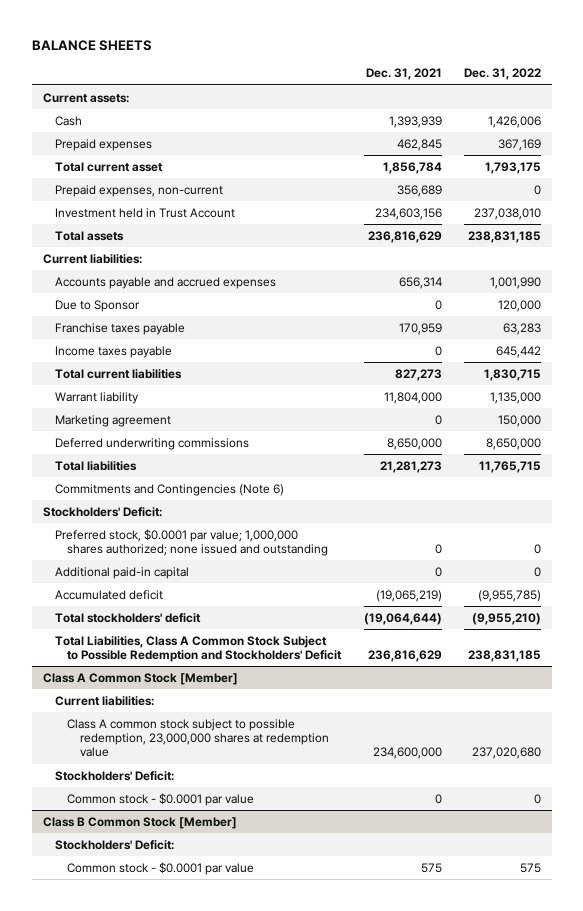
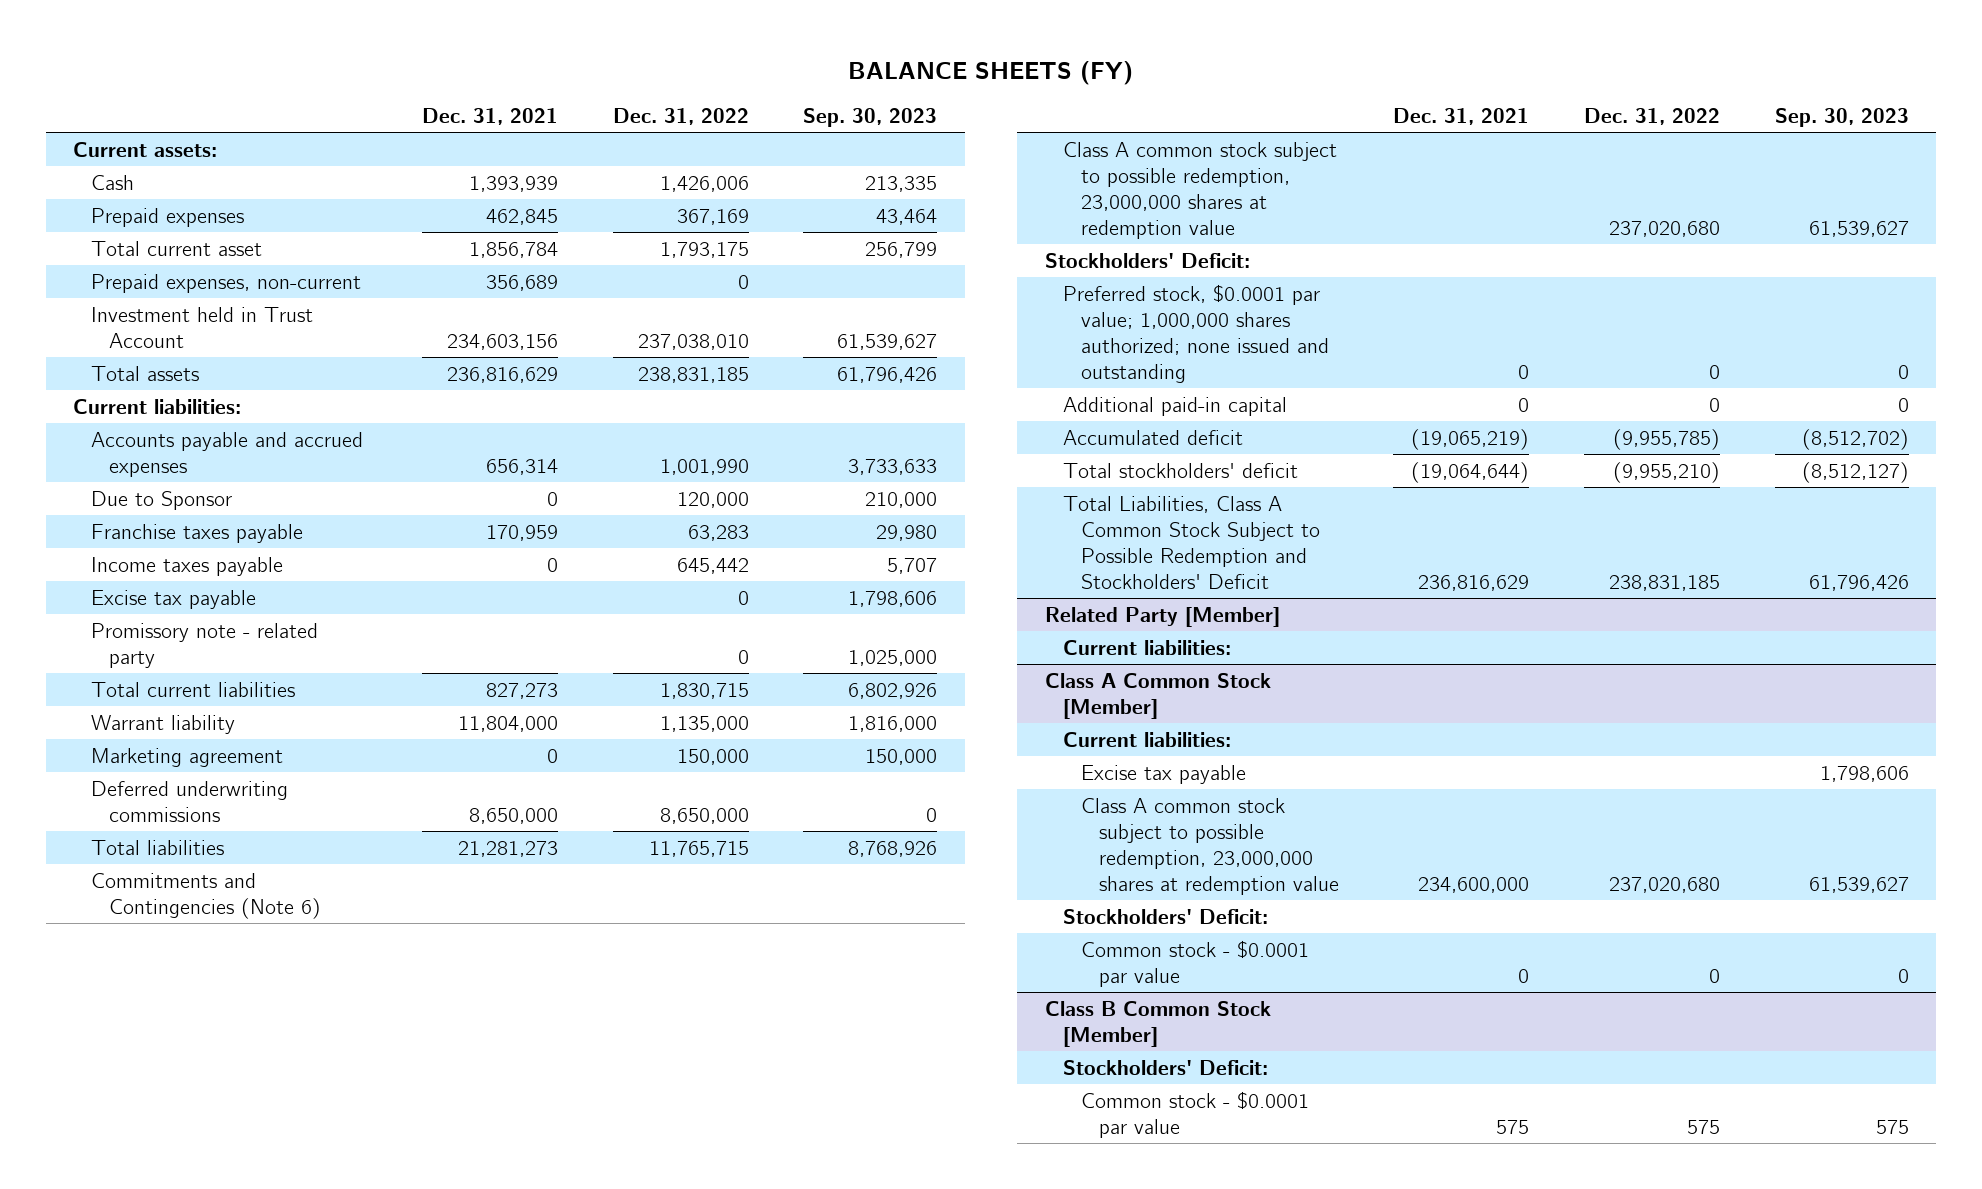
- BALANCE SHEETS
+ BALANCE SHEETS (FY)
- | Dec. 31, 2021 | Dec. 31, 2022
+ | Dec. 31, 2021 | Dec. 31, 2022 | Sep. 30, 2023
+ Excise tax payable | | 0 | 1,798,606
+ Promissory note - related party | | 0 | 1,025,000
+ Class A common stock subject to possible redemption, 23,000,000 shares at redemption value | | 237,020,680 | 61,539,627
+ Related Party [Member]
+ Current liabilities:
@ Class A Common Stock [Member]
+ Excise tax payable | | | 1,798,606

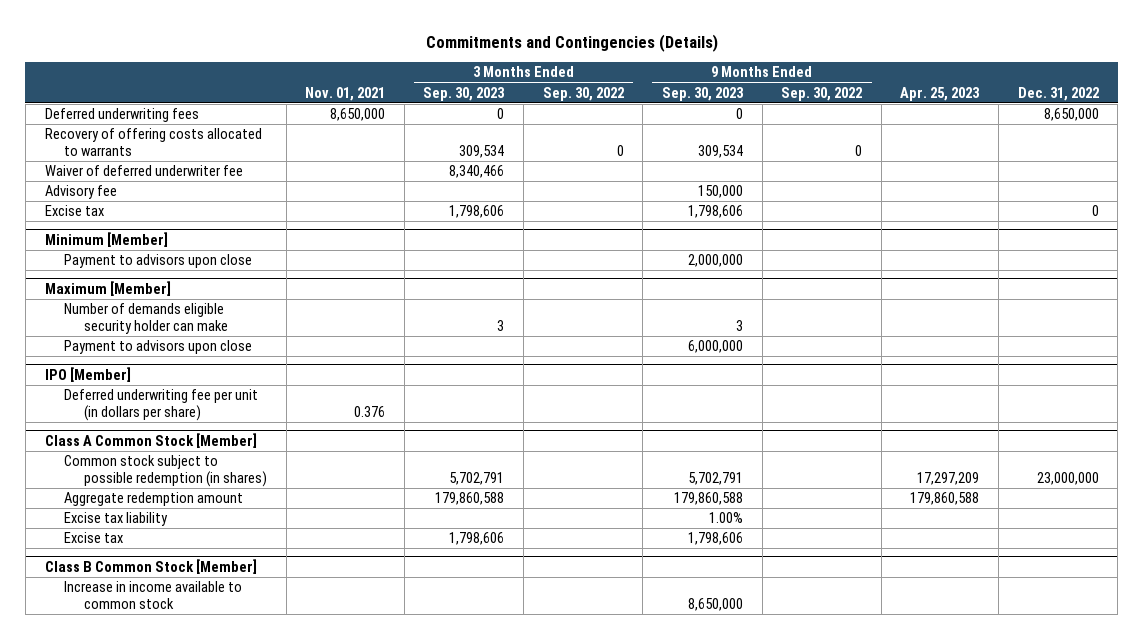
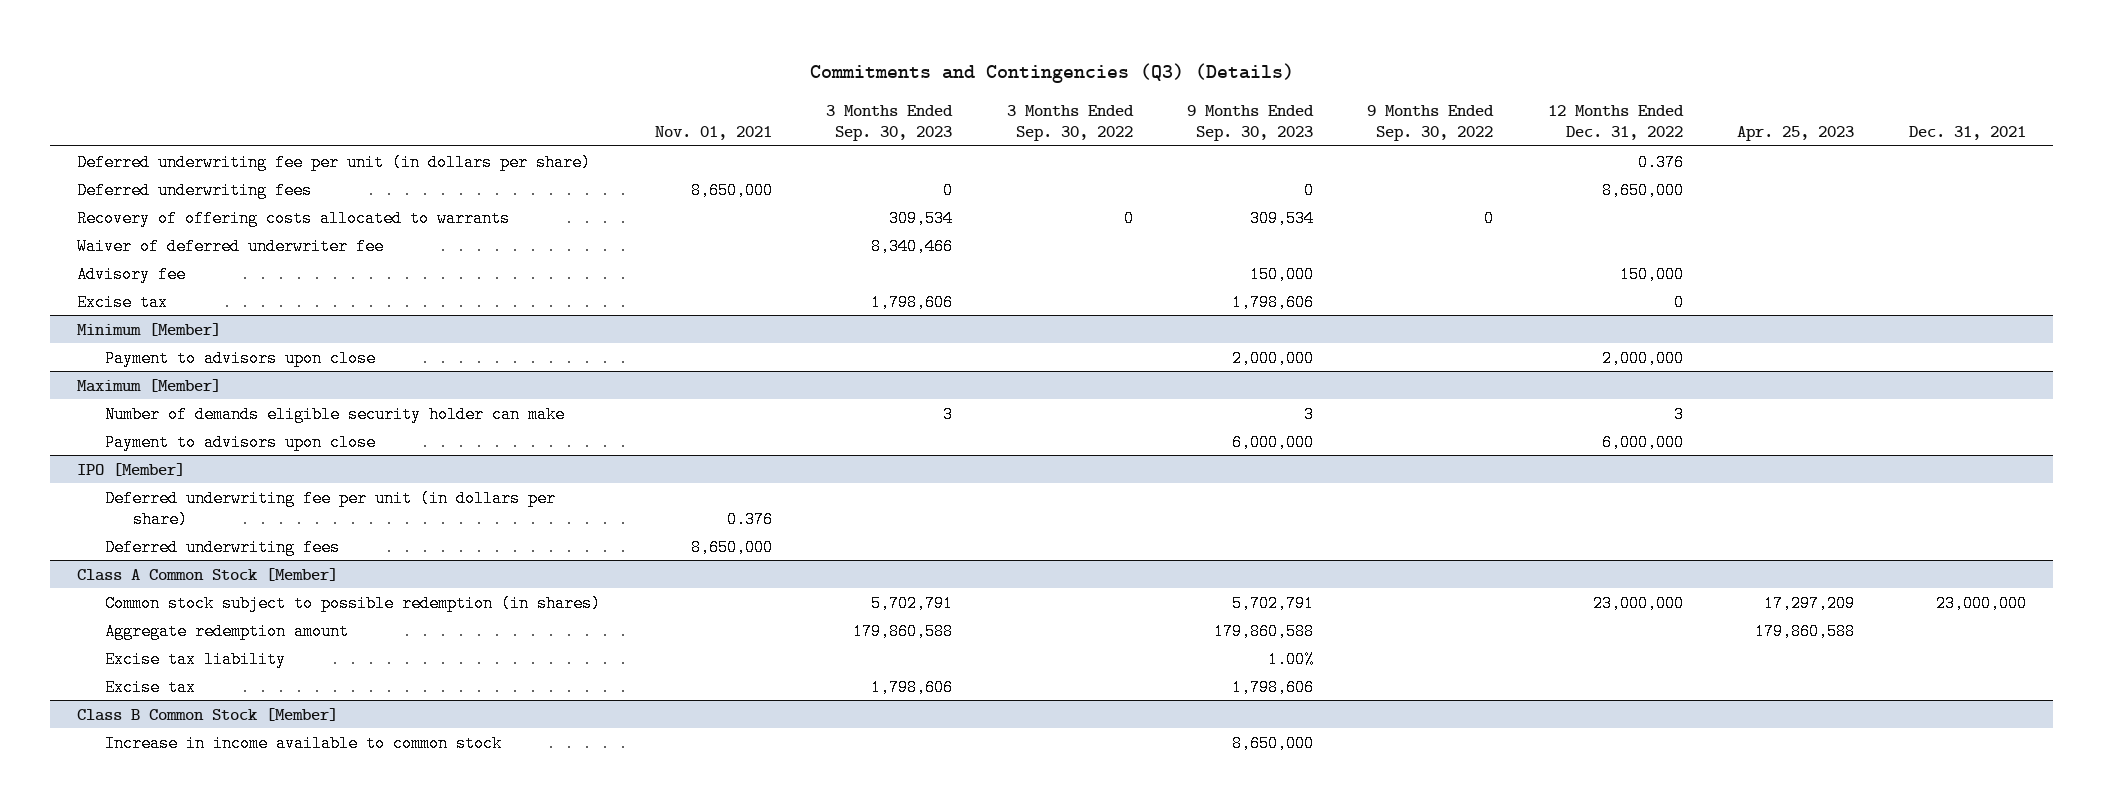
- Commitments and Contingencies (Details)
+ Commitments and Contingencies (Q3) (Details)
- | Nov. 01, 2021 | 3 Months Ended Sep. 30, 2023 | 3 Months Ended Sep. 30, 2022 | 9 Months Ended Sep. 30, 2023 | 9 Months Ended Sep. 30, 2022 | Apr. 25, 2023 | Dec. 31, 2022
+ | Nov. 01, 2021 | 3 Months Ended Sep. 30, 2023 | 3 Months Ended Sep. 30, 2022 | 9 Months Ended Sep. 30, 2023 | 9 Months Ended Sep. 30, 2022 | 12 Months Ended Dec. 31, 2022 | Apr. 25, 2023 | Dec. 31, 2021
+ Deferred underwriting fee per unit (in dollars per share) | | | | | | 0.376 | |
@ IPO [Member]
+ Deferred underwriting fees | 8,650,000 | | | | | | |

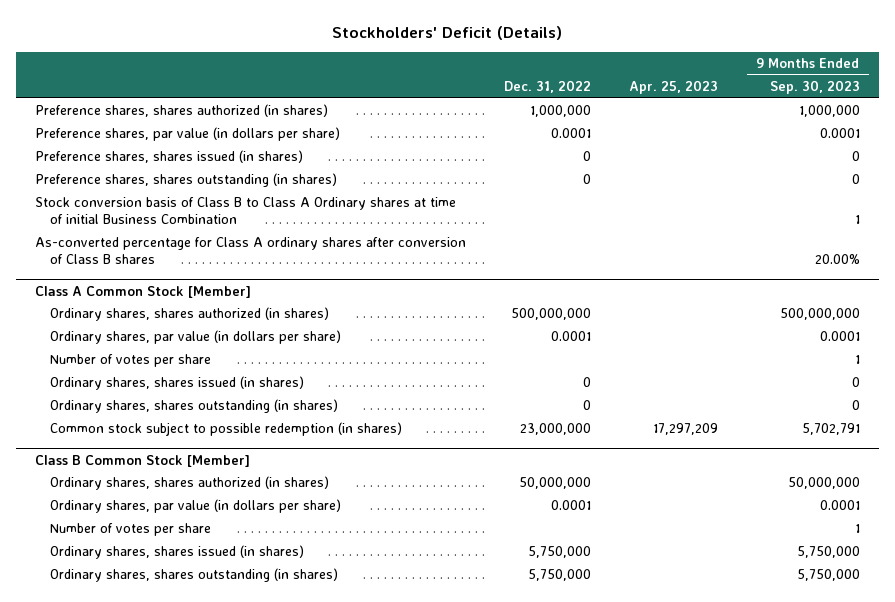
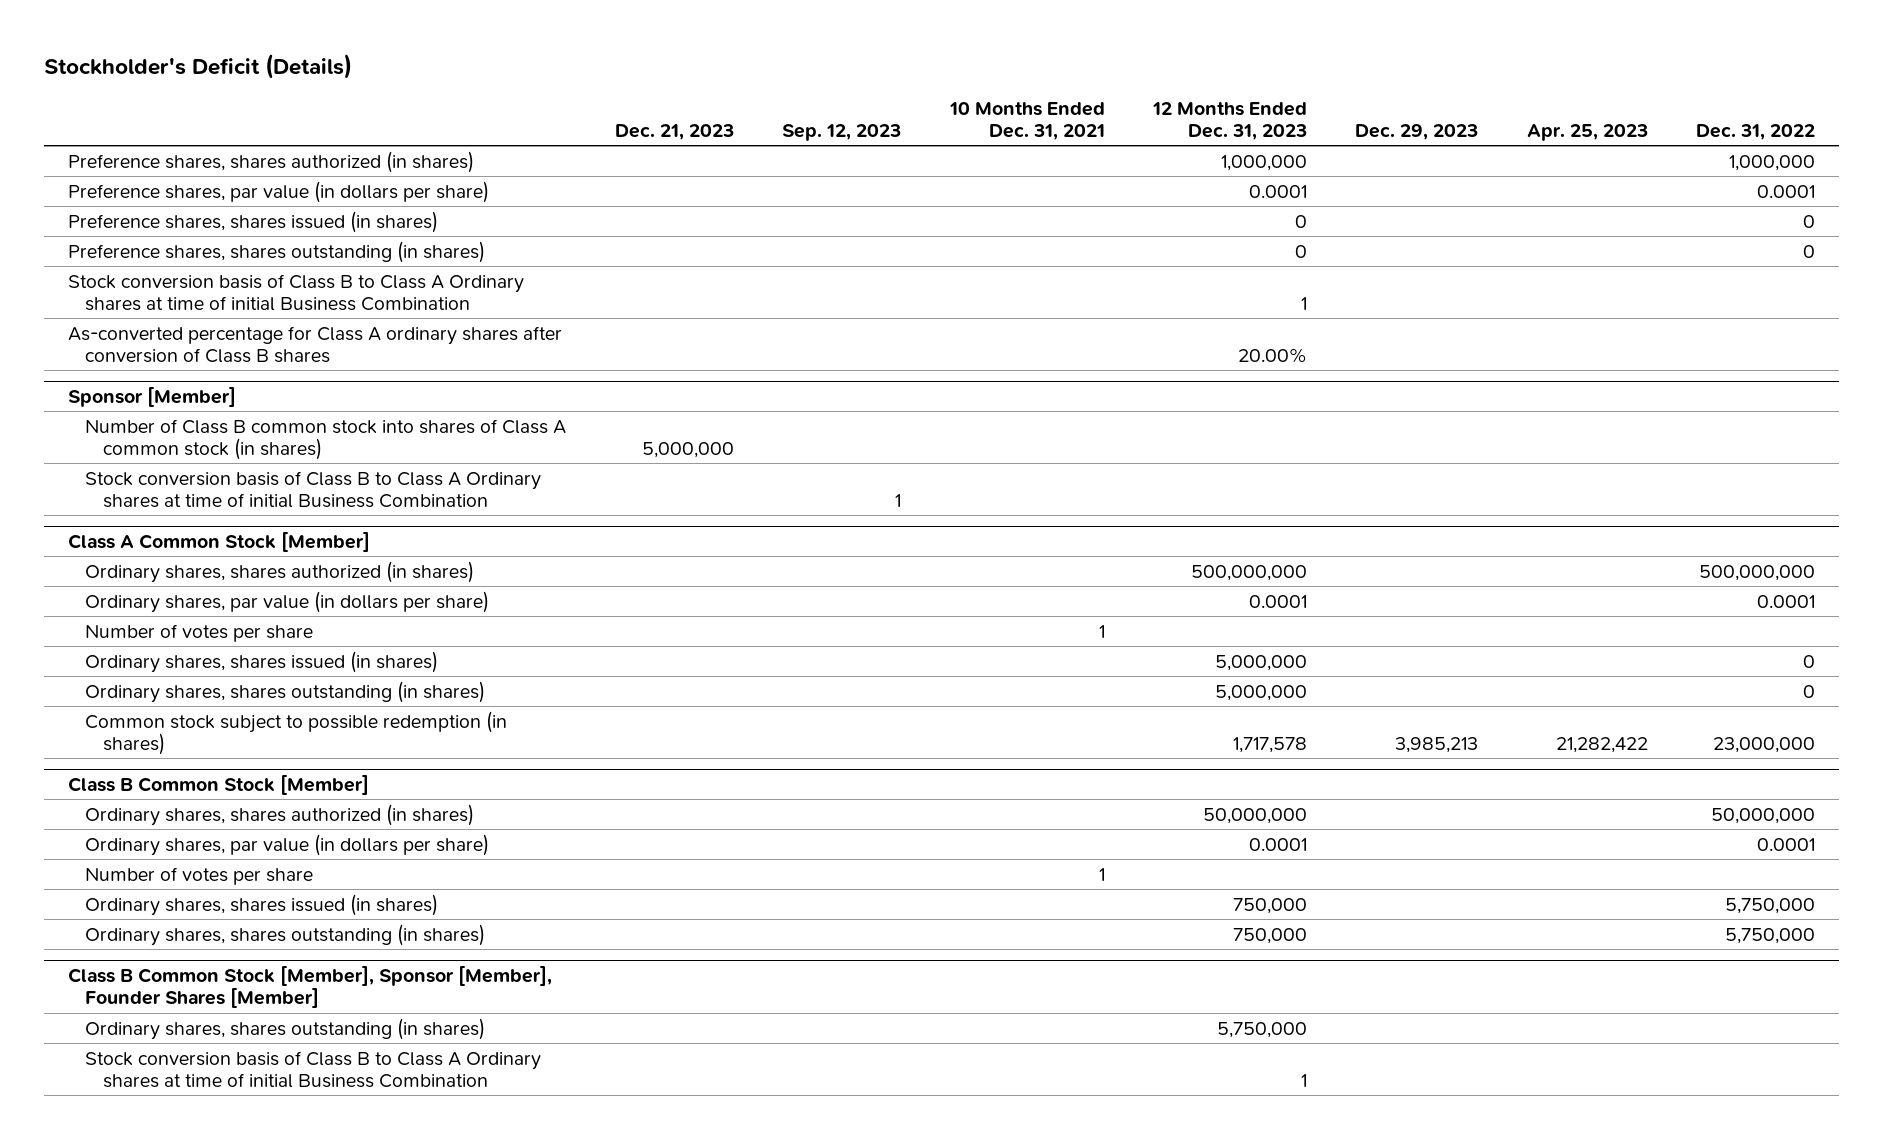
- Stockholders' Deficit (Details)
+ Stockholder's Deficit (Details)
- | Dec. 31, 2022 | Apr. 25, 2023 | 9 Months Ended Sep. 30, 2023
+ | Dec. 21, 2023 | Sep. 12, 2023 | 10 Months Ended Dec. 31, 2021 | 12 Months Ended Dec. 31, 2023 | Dec. 29, 2023 | Apr. 25, 2023 | Dec. 31, 2022
+ Sponsor [Member]
+ Number of Class B common stock into shares of Class A common stock (in shares) | 5,000,000 | | | | | |
+ Stock conversion basis of Class B to Class A Ordinary shares at time of initial Business Combination | | 1 | | | | |
@ Class A Common Stock [Member]
- Common stock subject to possible redemption (in shares) | 23,000,000 | 17,297,209 | 5,702,791
+ Common stock subject to possible redemption (in shares) | | | | 1,717,578 | 3,985,213 | 21,282,422 | 23,000,000
+ Class B Common Stock [Member], Sponsor [Member], Founder Shares [Member]
+ Ordinary shares, shares outstanding (in shares) | | | | 5,750,000 | | |
+ Stock conversion basis of Class B to Class A Ordinary shares at time of initial Business Combination | | | | 1 | | |

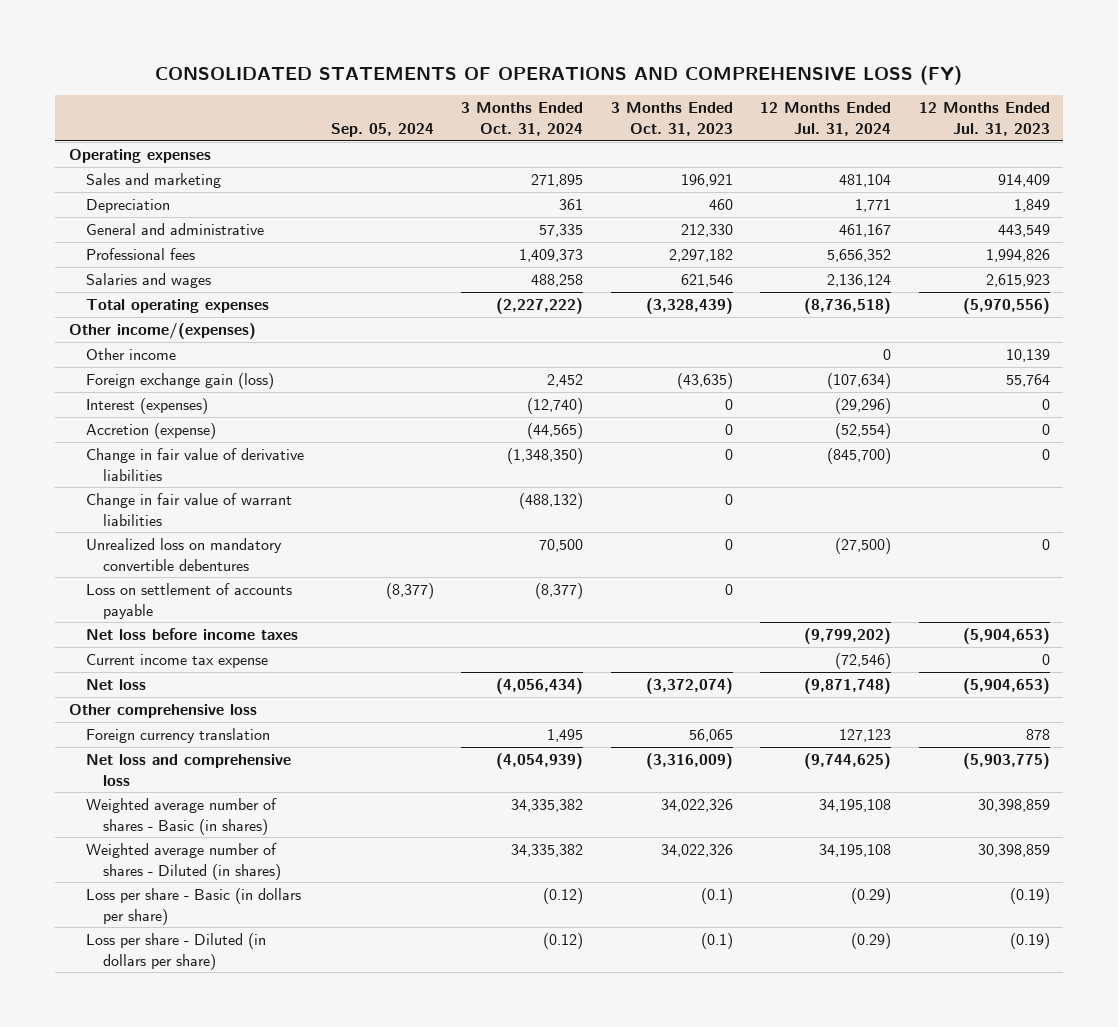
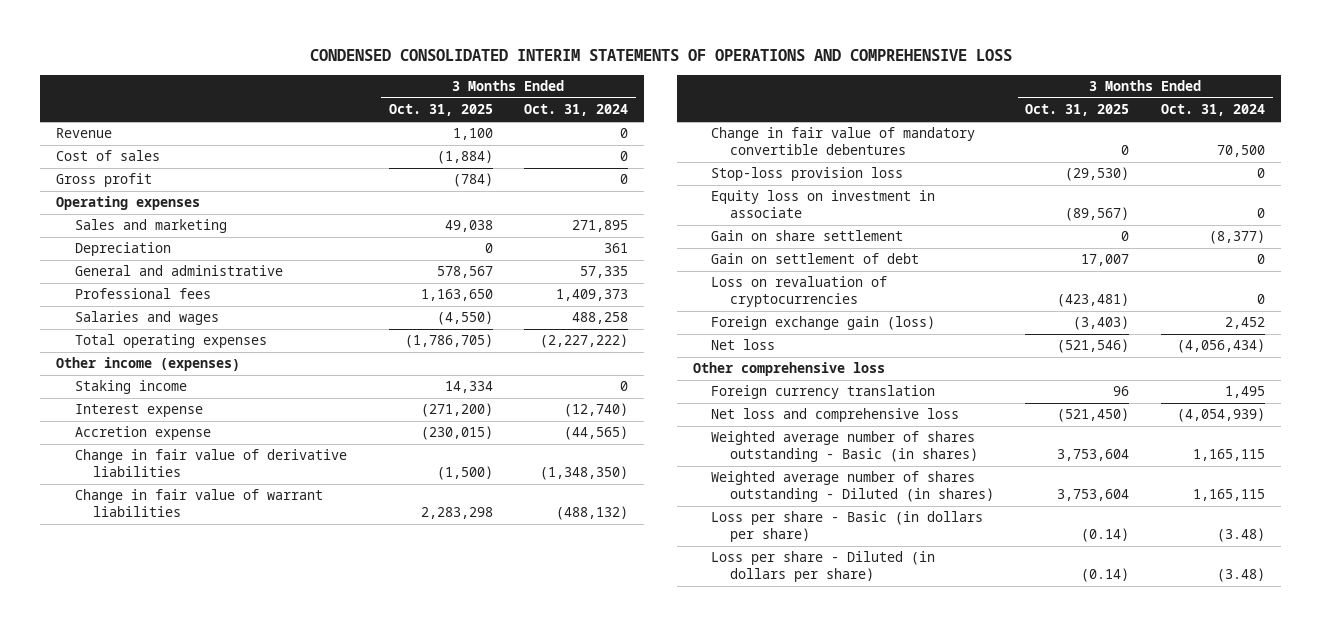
- CONSOLIDATED STATEMENTS OF OPERATIONS AND COMPREHENSIVE LOSS (FY)
+ CONDENSED CONSOLIDATED INTERIM STATEMENTS OF OPERATIONS AND COMPREHENSIVE LOSS
- | Sep. 05, 2024 | 3 Months Ended Oct. 31, 2024 | 3 Months Ended Oct. 31, 2023 | 12 Months Ended Jul. 31, 2024 | 12 Months Ended Jul. 31, 2023
+ | 3 Months Ended Oct. 31, 2025 | 3 Months Ended Oct. 31, 2024
+ Revenue | 1,100 | 0
+ Cost of sales | (1,884) | 0
+ Gross profit | (784) | 0
- Other income/(expenses)
- Other income | | | | 0 | 10,139
- Interest (expenses) | | (12,740) | 0 | (29,296) | 0
- Accretion (expense) | | (44,565) | 0 | (52,554) | 0
+ Other income (expenses)
+ Staking income | 14,334 | 0
+ Interest expense | (271,200) | (12,740)
+ Accretion expense | (230,015) | (44,565)
- Unrealized loss on mandatory convertible debentures | | 70,500 | 0 | (27,500) | 0
- Loss on settlement of accounts payable | (8,377) | (8,377) | 0 | |
- Net loss before income taxes | | | | (9,799,202) | (5,904,653)
- Current income tax expense | | | | (72,546) | 0
+ Change in fair value of mandatory convertible debentures | 0 | 70,500
+ Stop-loss provision loss | (29,530) | 0
+ Equity loss on investment in associate | (89,567) | 0
+ Gain on share settlement | 0 | (8,377)
+ Gain on settlement of debt | 17,007 | 0
+ Loss on revaluation of cryptocurrencies | (423,481) | 0
moved down: Foreign exchange gain (loss) | (3,403) | 2,452
- Weighted average number of shares - Basic (in shares) | | 34,335,382 | 34,022,326 | 34,195,108 | 30,398,859
- Weighted average number of shares - Diluted (in shares) | | 34,335,382 | 34,022,326 | 34,195,108 | 30,398,859
- Loss per share - Basic (in dollars per share) | | (0.12) | (0.1) | (0.29) | (0.19)
- Loss per share - Diluted (in dollars per share) | | (0.12) | (0.1) | (0.29) | (0.19)
+ Weighted average number of shares outstanding - Basic (in shares) | 3,753,604 | 1,165,115
+ Weighted average number of shares outstanding - Diluted (in shares) | 3,753,604 | 1,165,115
+ Loss per share - Basic (in dollars per share) | (0.14) | (3.48)
+ Loss per share - Diluted (in dollars per share) | (0.14) | (3.48)

